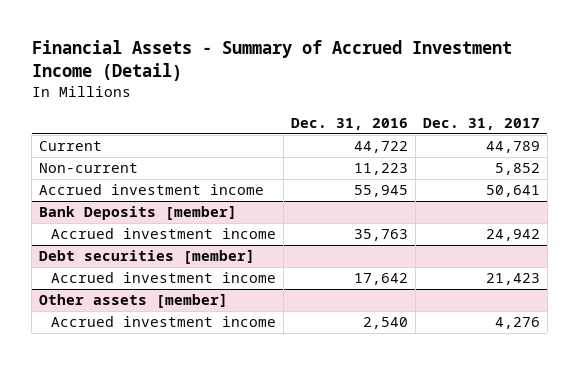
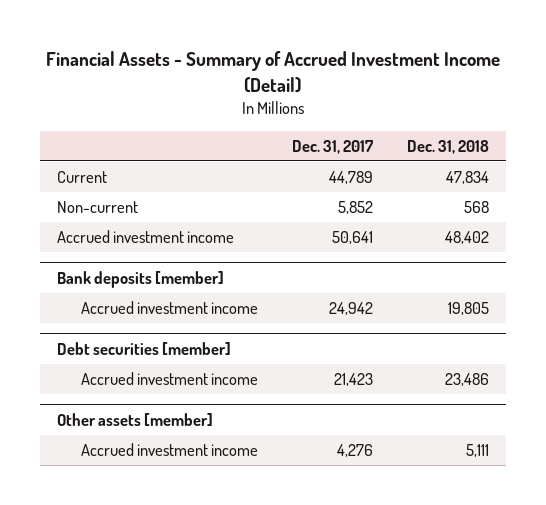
- | Dec. 31, 2016 | Dec. 31, 2017
+ | Dec. 31, 2017 | Dec. 31, 2018
- Bank Deposits [member]
+ Bank deposits [member]

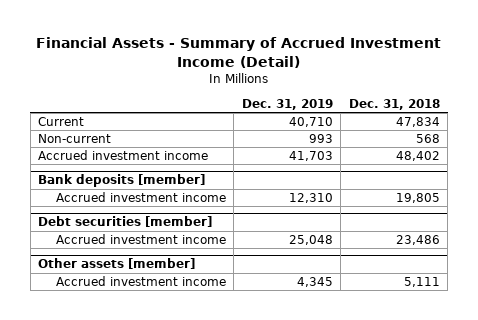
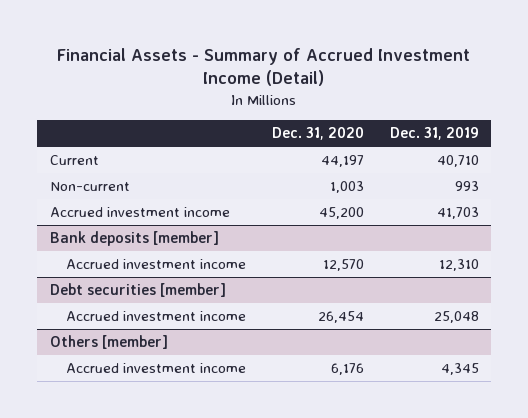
- | Dec. 31, 2019 | Dec. 31, 2018
+ | Dec. 31, 2020 | Dec. 31, 2019
- Other assets [member]
+ Others [member]

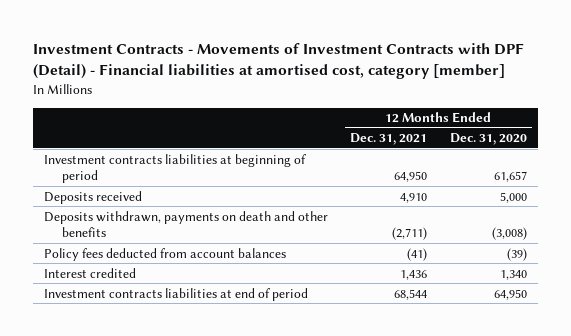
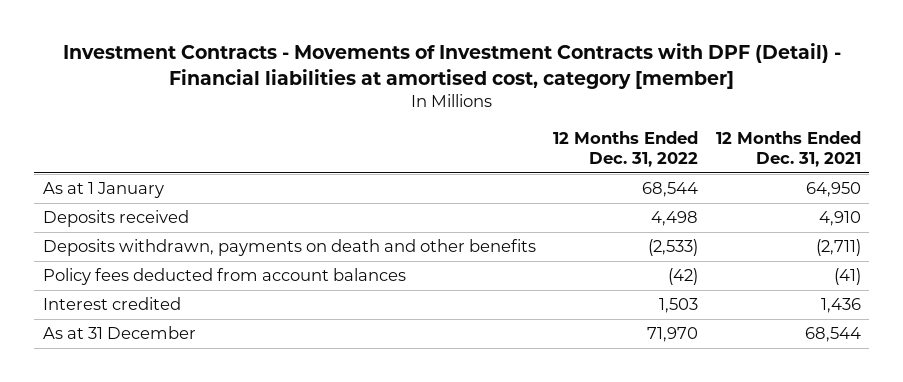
- | 12 Months Ended Dec. 31, 2021 | 12 Months Ended Dec. 31, 2020
+ | 12 Months Ended Dec. 31, 2022 | 12 Months Ended Dec. 31, 2021
- Investment contracts liabilities at beginning of period | 64,950 | 61,657
+ As at 1 January | 68,544 | 64,950
- Investment contracts liabilities at end of period | 68,544 | 64,950
+ As at 31 December | 71,970 | 68,544

